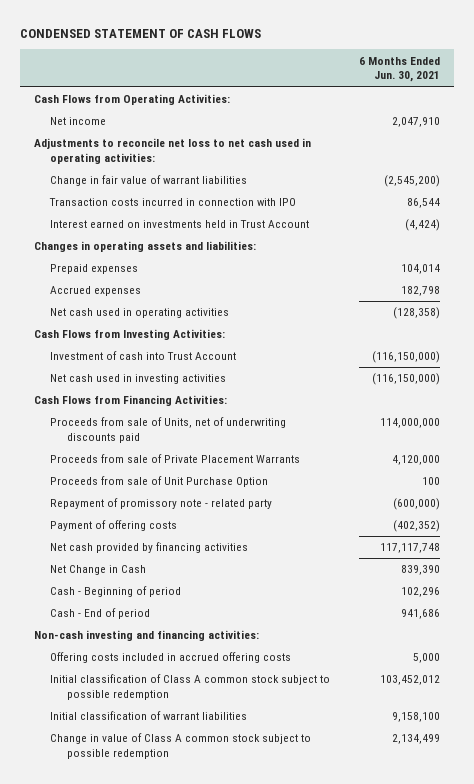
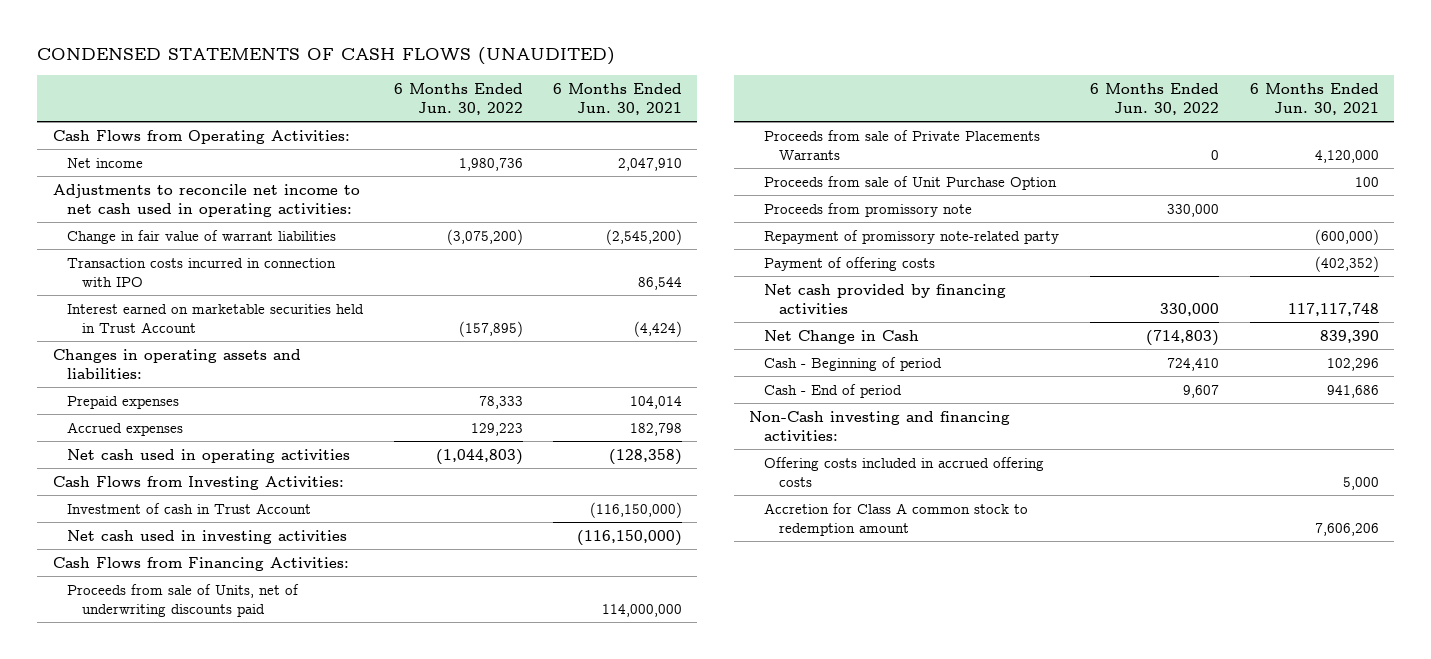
- CONDENSED STATEMENT OF CASH FLOWS
+ CONDENSED STATEMENTS OF CASH FLOWS (UNAUDITED)
- | 6 Months Ended Jun. 30, 2021
+ | 6 Months Ended Jun. 30, 2022 | 6 Months Ended Jun. 30, 2021
- Adjustments to reconcile net loss to net cash used in operating activities:
+ Adjustments to reconcile net income to net cash used in operating activities:
- Interest earned on investments held in Trust Account | (4,424)
+ Interest earned on marketable securities held in Trust Account | (157,895) | (4,424)
- Investment of cash into Trust Account | (116,150,000)
+ Investment of cash in Trust Account | | (116,150,000)
- Proceeds from sale of Private Placement Warrants | 4,120,000
+ Proceeds from sale of Private Placements Warrants | 0 | 4,120,000
- Repayment of promissory note - related party | (600,000)
+ Proceeds from promissory note | 330,000 |
+ Repayment of promissory note-related party | | (600,000)
- Non-cash investing and financing activities:
+ Non-Cash investing and financing activities:
- Initial classification of Class A common stock subject to possible redemption | 103,452,012
- Initial classification of warrant liabilities | 9,158,100
- Change in value of Class A common stock subject to possible redemption | 2,134,499
+ Accretion for Class A common stock to redemption amount | | 7,606,206

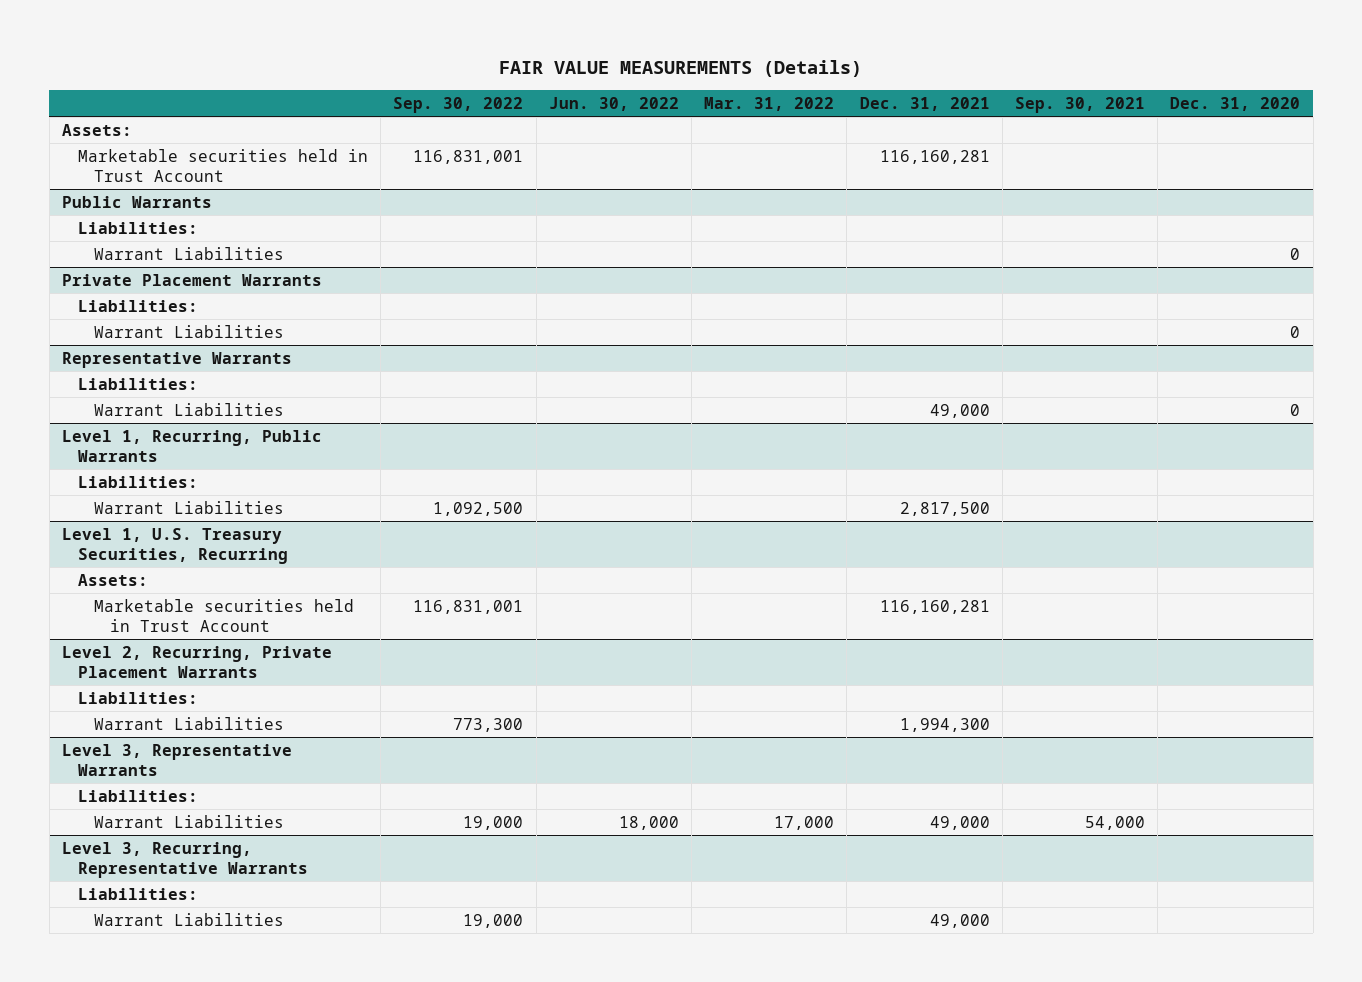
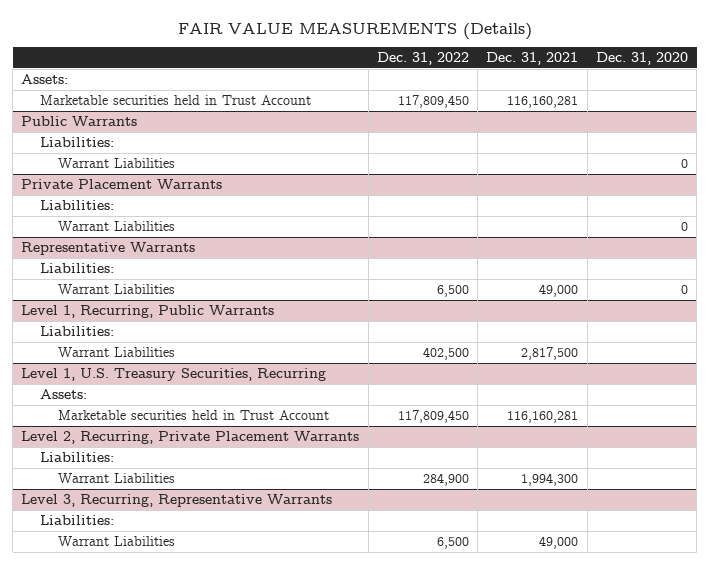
- | Sep. 30, 2022 | Jun. 30, 2022 | Mar. 31, 2022 | Dec. 31, 2021 | Sep. 30, 2021 | Dec. 31, 2020
+ | Dec. 31, 2022 | Dec. 31, 2021 | Dec. 31, 2020
- Level 3, Representative Warrants
- Liabilities:
- Warrant Liabilities | 19,000 | 18,000 | 17,000 | 49,000 | 54,000 |

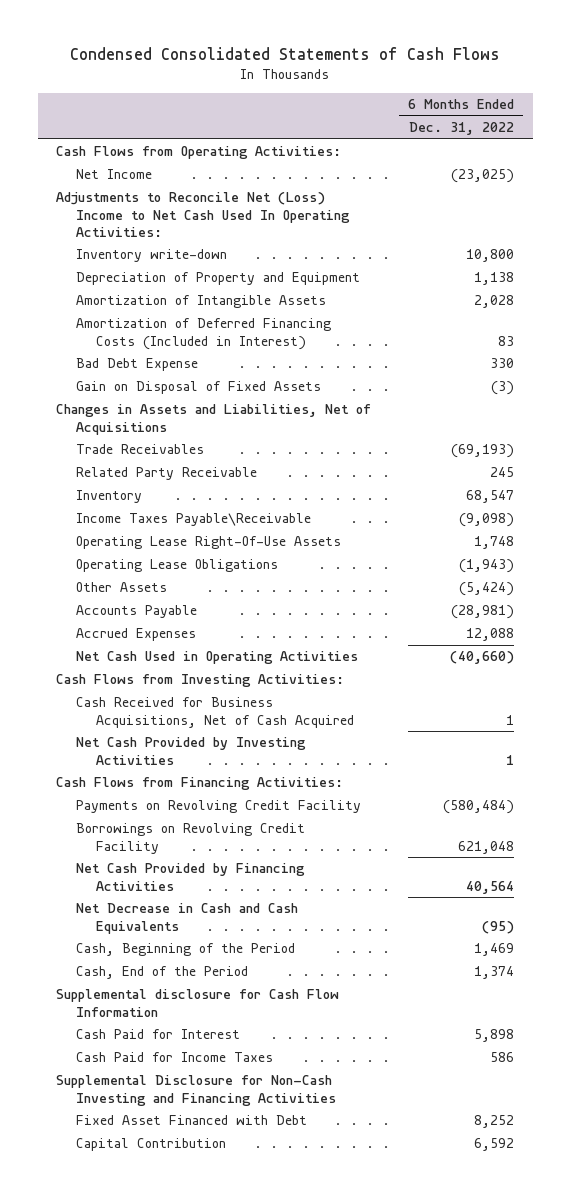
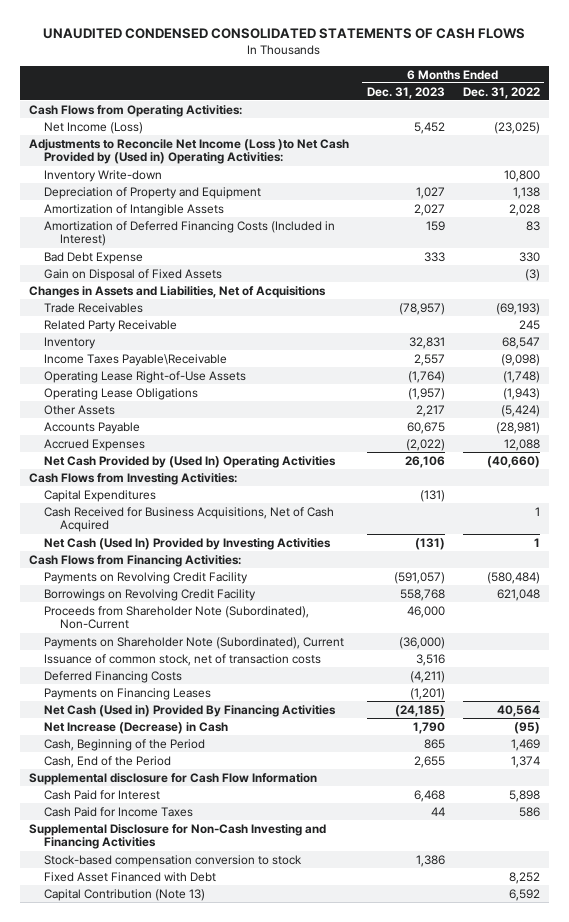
- Condensed Consolidated Statements of Cash Flows
+ UNAUDITED CONDENSED CONSOLIDATED STATEMENTS OF CASH FLOWS
- | 6 Months Ended Dec. 31, 2022
+ | 6 Months Ended Dec. 31, 2023 | 6 Months Ended Dec. 31, 2022
- Net Income | (23,025)
- Adjustments to Reconcile Net (Loss) Income to Net Cash Used In Operating Activities:
- Inventory write-down | 10,800
+ Net Income (Loss) | 5,452 | (23,025)
+ Adjustments to Reconcile Net Income (Loss )to Net Cash Provided by (Used in) Operating Activities:
+ Inventory Write-down | | 10,800
- Operating Lease Right-Of-Use Assets | 1,748
+ Operating Lease Right-of-Use Assets | (1,764) | (1,748)
- Net Cash Used in Operating Activities | (40,660)
+ Net Cash Provided by (Used In) Operating Activities | 26,106 | (40,660)
+ Capital Expenditures | (131) |
- Net Cash Provided by Investing Activities | 1
+ Net Cash (Used In) Provided by Investing Activities | (131) | 1
- Net Cash Provided by Financing Activities | 40,564
- Net Decrease in Cash and Cash Equivalents | (95)
+ Proceeds from Shareholder Note (Subordinated), Non-Current | 46,000 |
+ Payments on Shareholder Note (Subordinated), Current | (36,000) |
+ Issuance of common stock, net of transaction costs | 3,516 |
+ Deferred Financing Costs | (4,211) |
+ Payments on Financing Leases | (1,201) |
+ Net Cash (Used in) Provided By Financing Activities | (24,185) | 40,564
+ Net Increase (Decrease) in Cash | 1,790 | (95)
+ Stock-based compensation conversion to stock | 1,386 |
- Capital Contribution | 6,592
+ Capital Contribution (Note 13) | | 6,592

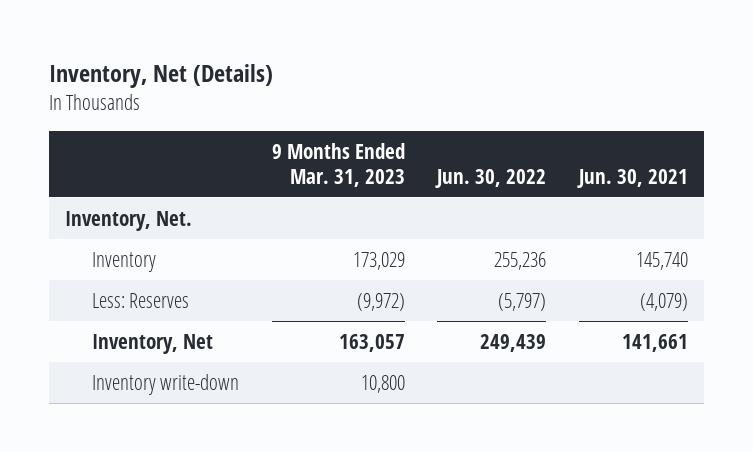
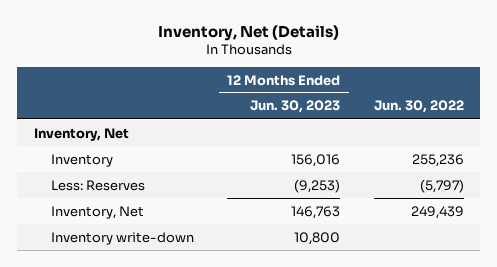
- | 9 Months Ended Mar. 31, 2023 | Jun. 30, 2022 | Jun. 30, 2021
+ | 12 Months Ended Jun. 30, 2023 | Jun. 30, 2022
- Inventory, Net.
+ Inventory, Net

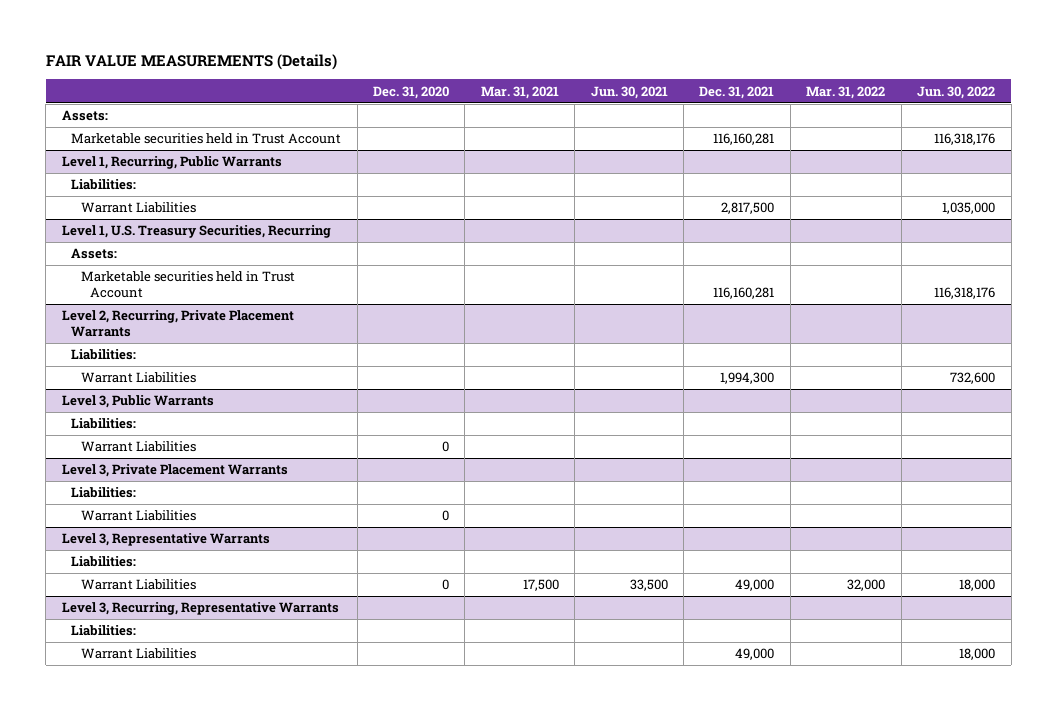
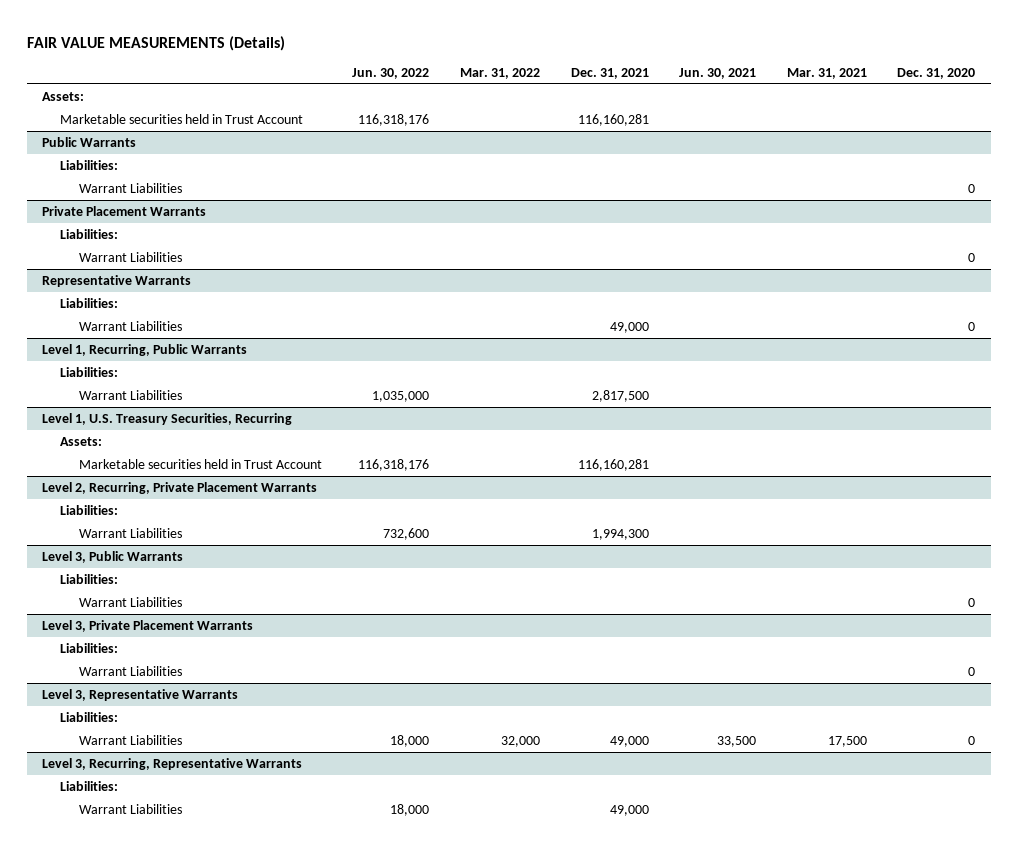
- | Dec. 31, 2020 | Mar. 31, 2021 | Jun. 30, 2021 | Dec. 31, 2021 | Mar. 31, 2022 | Jun. 30, 2022
+ | Jun. 30, 2022 | Mar. 31, 2022 | Dec. 31, 2021 | Jun. 30, 2021 | Mar. 31, 2021 | Dec. 31, 2020
+ Public Warrants
+ Liabilities:
+ Warrant Liabilities | | | | | | 0
+ Private Placement Warrants
+ Liabilities:
+ Warrant Liabilities | | | | | | 0
+ Representative Warrants
+ Liabilities:
+ Warrant Liabilities | | | 49,000 | | | 0

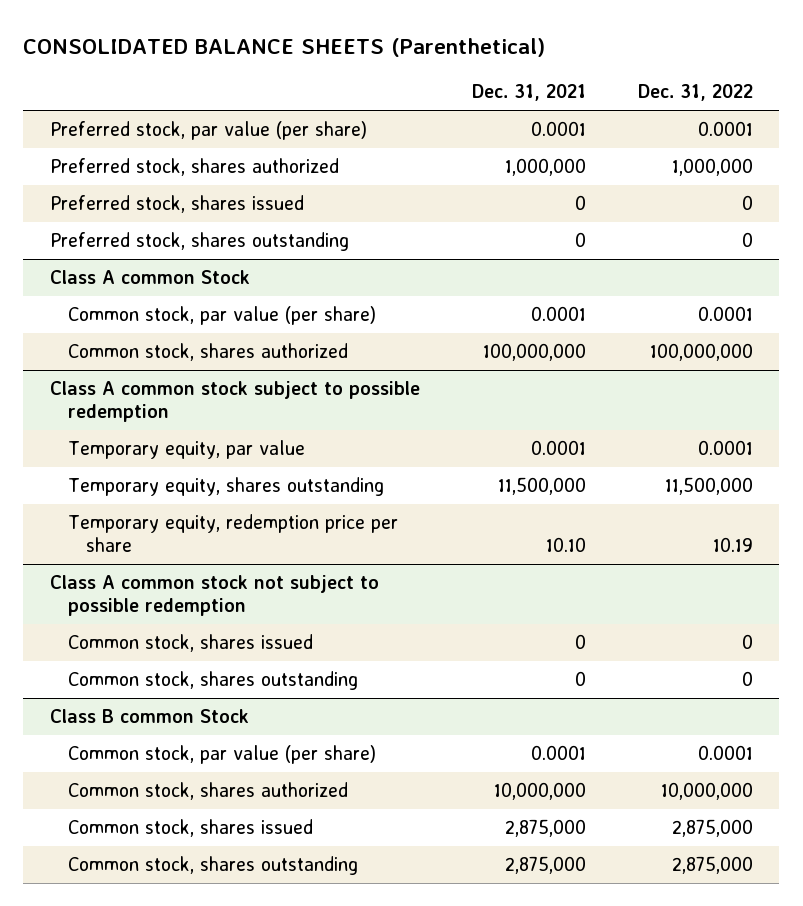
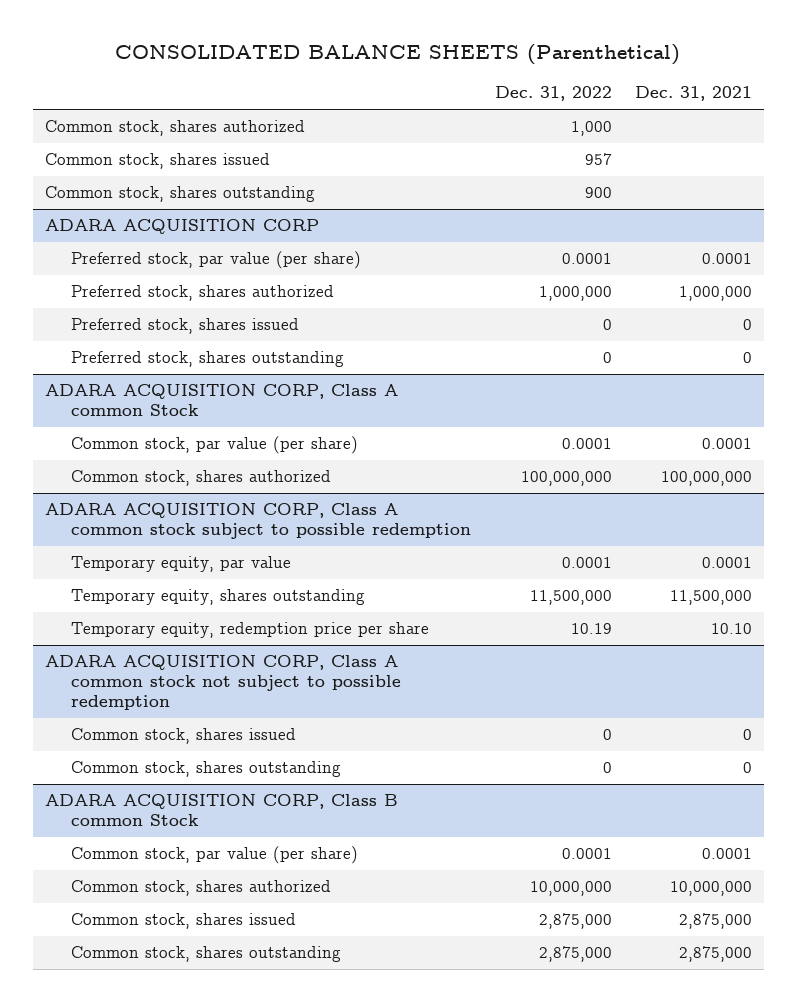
- | Dec. 31, 2021 | Dec. 31, 2022
+ | Dec. 31, 2022 | Dec. 31, 2021
+ Common stock, shares authorized | 1,000 |
+ Common stock, shares issued | 957 |
+ Common stock, shares outstanding | 900 |
+ ADARA ACQUISITION CORP
- Class A common Stock
+ ADARA ACQUISITION CORP, Class A common Stock
- Class A common stock subject to possible redemption
+ ADARA ACQUISITION CORP, Class A common stock subject to possible redemption
- Class A common stock not subject to possible redemption
+ ADARA ACQUISITION CORP, Class A common stock not subject to possible redemption
- Class B common Stock
+ ADARA ACQUISITION CORP, Class B common Stock

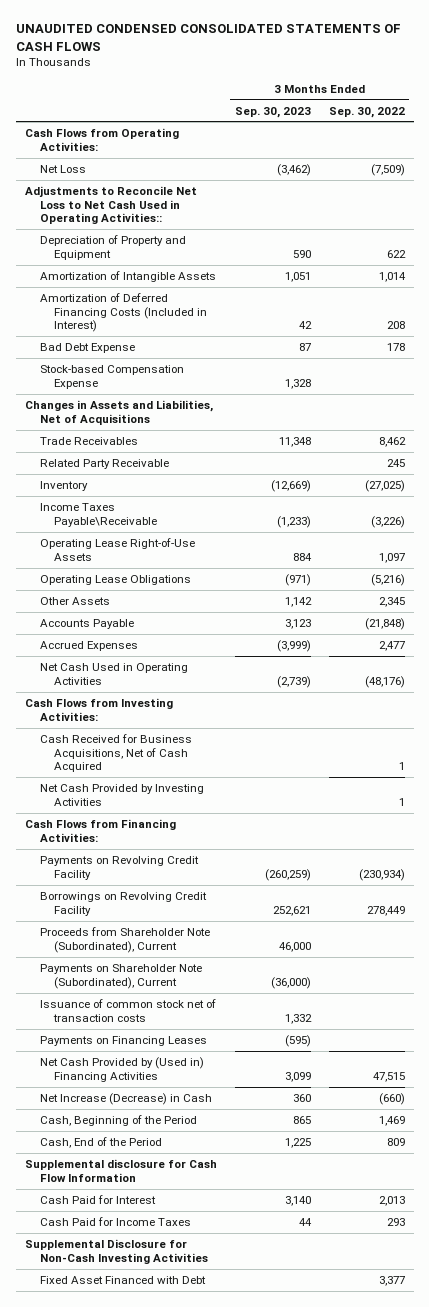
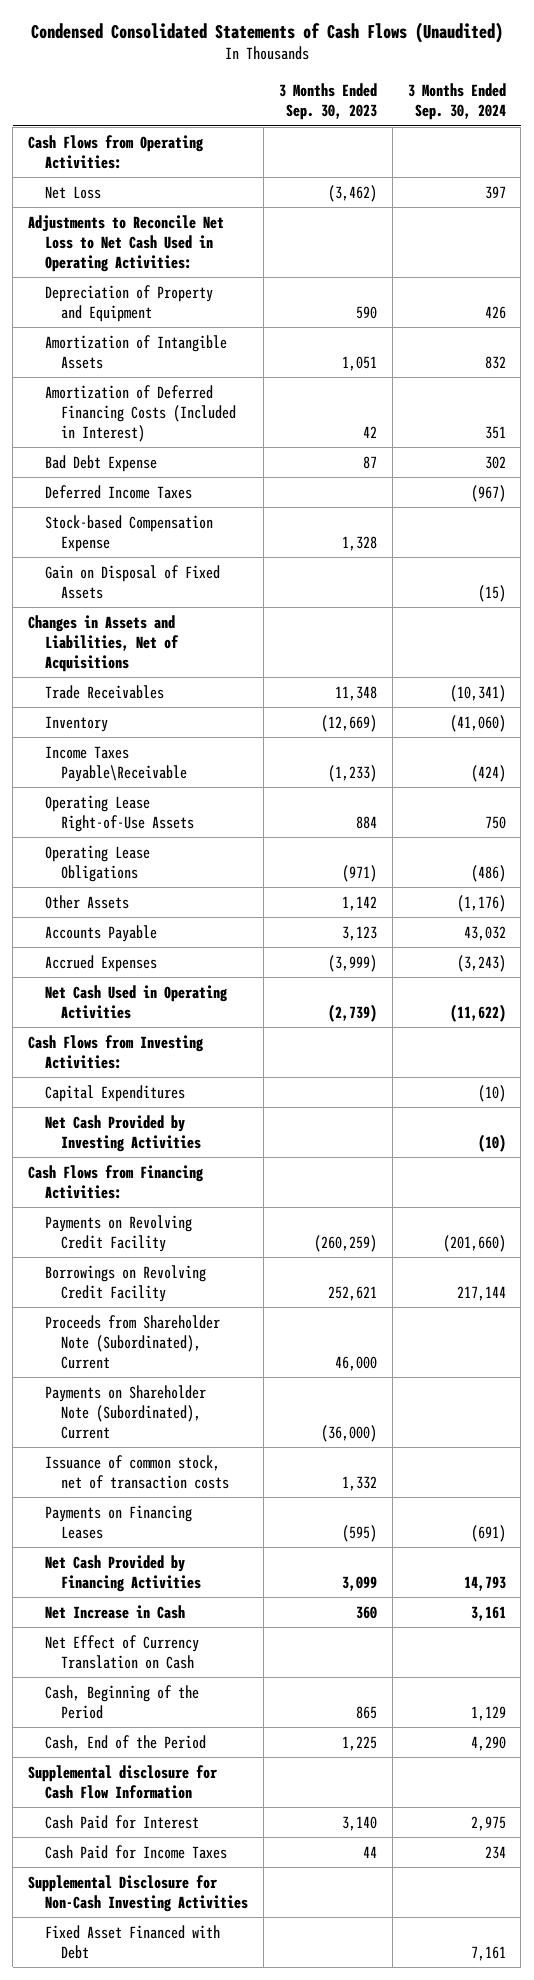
- UNAUDITED CONDENSED CONSOLIDATED STATEMENTS OF CASH FLOWS
+ Condensed Consolidated Statements of Cash Flows (Unaudited)
- | 3 Months Ended Sep. 30, 2023 | 3 Months Ended Sep. 30, 2022
+ | 3 Months Ended Sep. 30, 2023 | 3 Months Ended Sep. 30, 2024
- Adjustments to Reconcile Net Loss to Net Cash Used in Operating Activities::
+ Adjustments to Reconcile Net Loss to Net Cash Used in Operating Activities:
+ Deferred Income Taxes | | (967)
+ Gain on Disposal of Fixed Assets | | (15)
- Related Party Receivable | | 245
- Cash Received for Business Acquisitions, Net of Cash Acquired | | 1
+ Capital Expenditures | | (10)
- Issuance of common stock net of transaction costs | 1,332 |
+ Issuance of common stock, net of transaction costs | 1,332 |
- Net Cash Provided by (Used in) Financing Activities | 3,099 | 47,515
- Net Increase (Decrease) in Cash | 360 | (660)
+ Net Cash Provided by Financing Activities | 3,099 | 14,793
+ Net Increase in Cash | 360 | 3,161
+ Net Effect of Currency Translation on Cash

